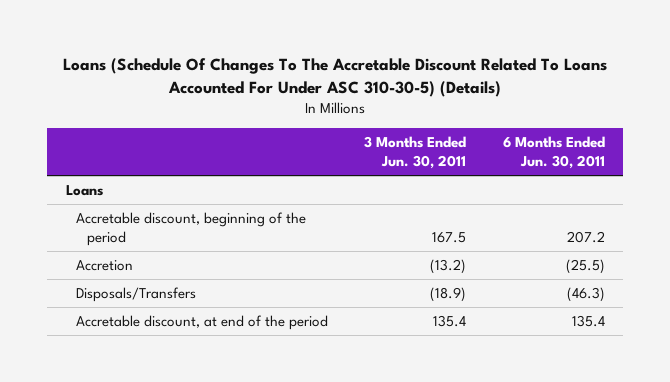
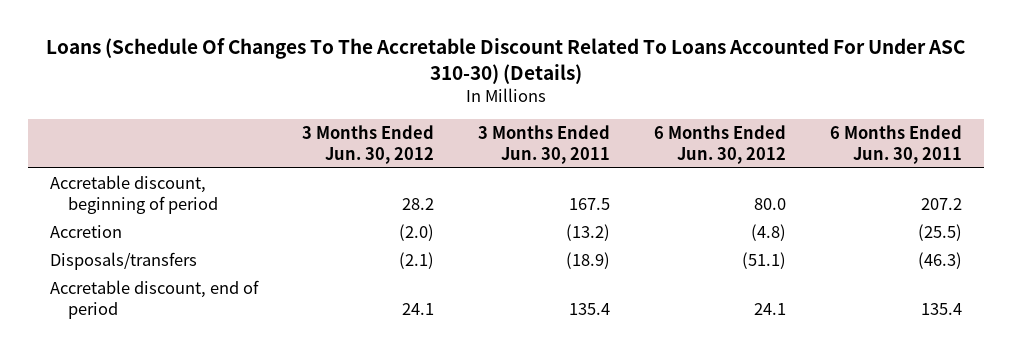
- Loans (Schedule Of Changes To The Accretable Discount Related To Loans Accounted For Under ASC 310-30-5) (Details)
+ Loans (Schedule Of Changes To The Accretable Discount Related To Loans Accounted For Under ASC 310-30) (Details)
- | 3 Months Ended Jun. 30, 2011 | 6 Months Ended Jun. 30, 2011
+ | 3 Months Ended Jun. 30, 2012 | 3 Months Ended Jun. 30, 2011 | 6 Months Ended Jun. 30, 2012 | 6 Months Ended Jun. 30, 2011
- Loans
- Accretable discount, beginning of the period | 167.5 | 207.2
+ Accretable discount, beginning of period | 28.2 | 167.5 | 80.0 | 207.2
- Disposals/Transfers | (18.9) | (46.3)
- Accretable discount, at end of the period | 135.4 | 135.4
+ Disposals/transfers | (2.1) | (18.9) | (51.1) | (46.3)
+ Accretable discount, end of period | 24.1 | 135.4 | 24.1 | 135.4

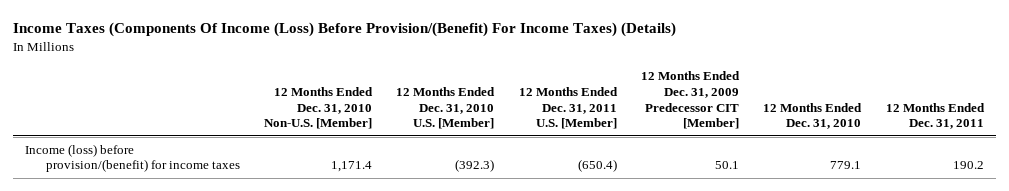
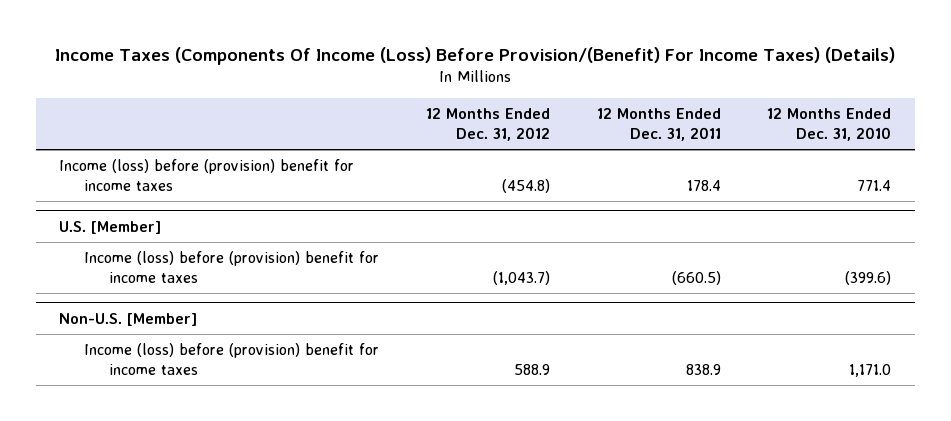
- | 12 Months Ended Dec. 31, 2010 Non-U.S. [Member] | 12 Months Ended Dec. 31, 2010 U.S. [Member] | 12 Months Ended Dec. 31, 2011 U.S. [Member] | 12 Months Ended Dec. 31, 2009 Predecessor CIT [Member] | 12 Months Ended Dec. 31, 2010 | 12 Months Ended Dec. 31, 2011
+ | 12 Months Ended Dec. 31, 2012 | 12 Months Ended Dec. 31, 2011 | 12 Months Ended Dec. 31, 2010
- Income (loss) before provision/(benefit) for income taxes | 1,171.4 | (392.3) | (650.4) | 50.1 | 779.1 | 190.2
+ Income (loss) before (provision) benefit for income taxes | (454.8) | 178.4 | 771.4
+ U.S. [Member]
+ Income (loss) before (provision) benefit for income taxes | (1,043.7) | (660.5) | (399.6)
+ Non-U.S. [Member]
+ Income (loss) before (provision) benefit for income taxes | 588.9 | 838.9 | 1,171.0

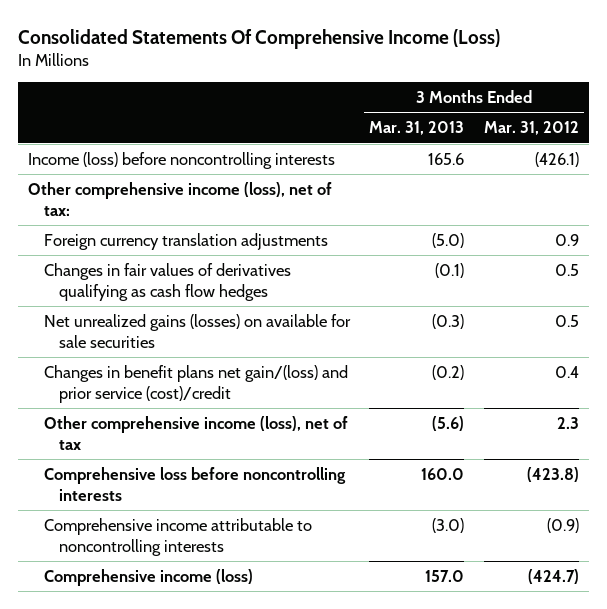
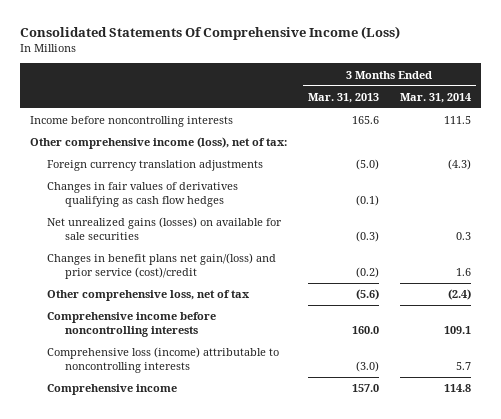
- | 3 Months Ended Mar. 31, 2013 | 3 Months Ended Mar. 31, 2012
+ | 3 Months Ended Mar. 31, 2013 | 3 Months Ended Mar. 31, 2014
- Income (loss) before noncontrolling interests | 165.6 | (426.1)
+ Income before noncontrolling interests | 165.6 | 111.5
- Other comprehensive income (loss), net of tax | (5.6) | 2.3
- Comprehensive loss before noncontrolling interests | 160.0 | (423.8)
- Comprehensive income attributable to noncontrolling interests | (3.0) | (0.9)
- Comprehensive income (loss) | 157.0 | (424.7)
+ Other comprehensive loss, net of tax | (5.6) | (2.4)
+ Comprehensive income before noncontrolling interests | 160.0 | 109.1
+ Comprehensive loss (income) attributable to noncontrolling interests | (3.0) | 5.7
+ Comprehensive income | 157.0 | 114.8

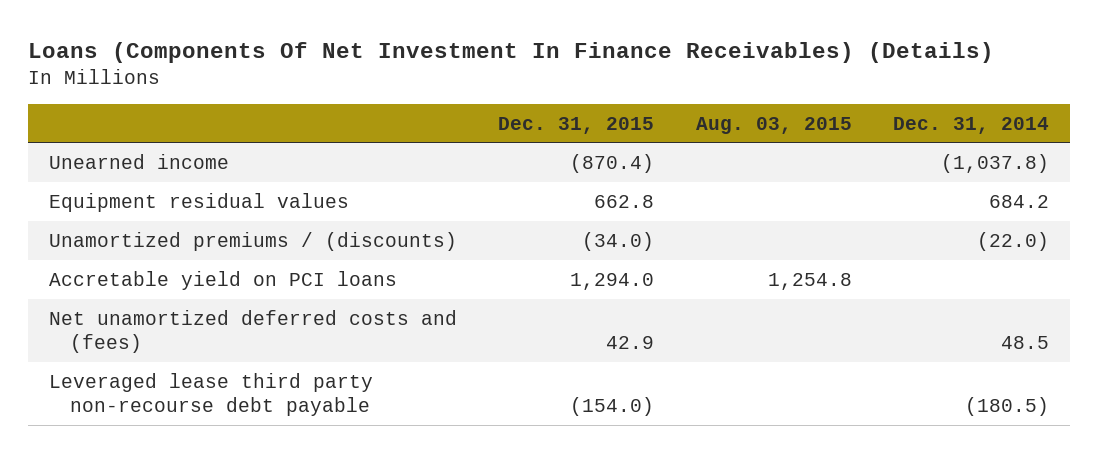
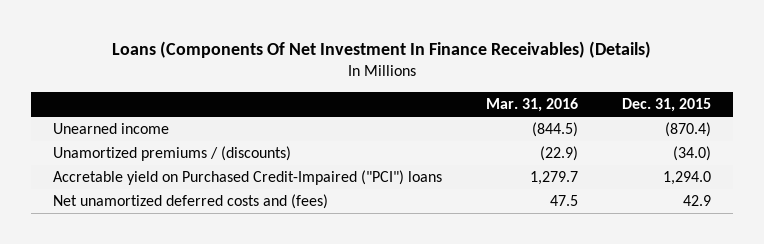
- | Dec. 31, 2015 | Aug. 03, 2015 | Dec. 31, 2014
+ | Mar. 31, 2016 | Dec. 31, 2015
- Equipment residual values | 662.8 | | 684.2
- Accretable yield on PCI loans | 1,294.0 | 1,254.8 |
+ Accretable yield on Purchased Credit-Impaired ("PCI") loans | 1,279.7 | 1,294.0
- Leveraged lease third party non-recourse debt payable | (154.0) | | (180.5)

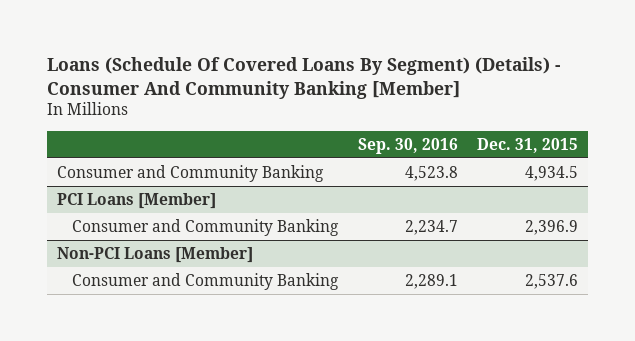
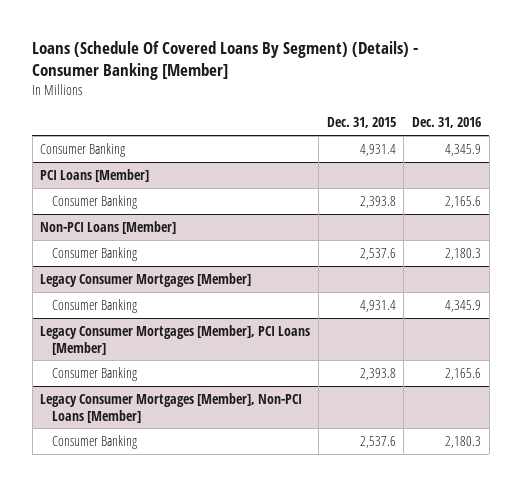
- Loans (Schedule Of Covered Loans By Segment) (Details) - Consumer And Community Banking [Member]
+ Loans (Schedule Of Covered Loans By Segment) (Details) - Consumer Banking [Member]
- | Sep. 30, 2016 | Dec. 31, 2015
+ | Dec. 31, 2015 | Dec. 31, 2016
- Consumer and Community Banking | 4,523.8 | 4,934.5
+ Consumer Banking | 4,931.4 | 4,345.9
@ PCI Loans [Member]
- Consumer and Community Banking | 2,234.7 | 2,396.9
+ Consumer Banking | 2,393.8 | 2,165.6
@ Non-PCI Loans [Member]
- Consumer and Community Banking | 2,289.1 | 2,537.6
+ Consumer Banking | 2,537.6 | 2,180.3
+ Legacy Consumer Mortgages [Member]
+ Consumer Banking | 4,931.4 | 4,345.9
+ Legacy Consumer Mortgages [Member], PCI Loans [Member]
+ Consumer Banking | 2,393.8 | 2,165.6
+ Legacy Consumer Mortgages [Member], Non-PCI Loans [Member]
+ Consumer Banking | 2,537.6 | 2,180.3

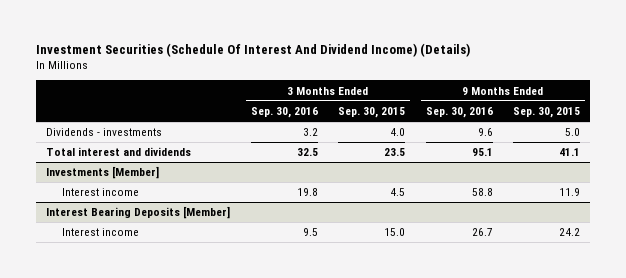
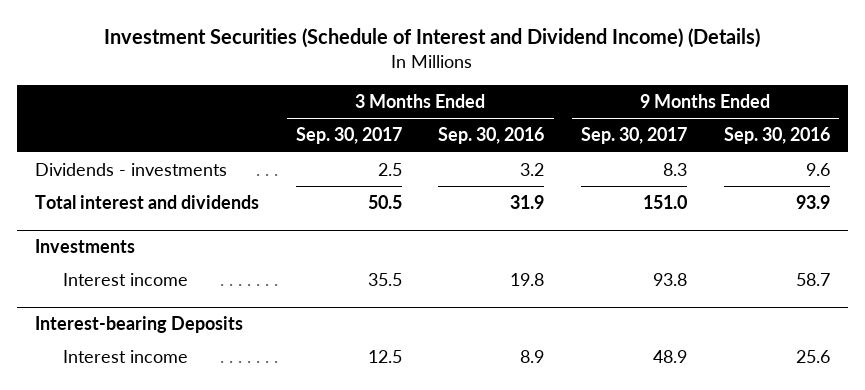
- Investment Securities (Schedule Of Interest And Dividend Income) (Details)
+ Investment Securities (Schedule of Interest and Dividend Income) (Details)
- | 3 Months Ended Sep. 30, 2016 | 3 Months Ended Sep. 30, 2015 | 9 Months Ended Sep. 30, 2016 | 9 Months Ended Sep. 30, 2015
+ | 3 Months Ended Sep. 30, 2017 | 3 Months Ended Sep. 30, 2016 | 9 Months Ended Sep. 30, 2017 | 9 Months Ended Sep. 30, 2016
- Total interest and dividends | 32.5 | 23.5 | 95.1 | 41.1
- Investments [Member]
- Interest income | 19.8 | 4.5 | 58.8 | 11.9
- Interest Bearing Deposits [Member]
- Interest income | 9.5 | 15.0 | 26.7 | 24.2
+ Total interest and dividends | 50.5 | 31.9 | 151.0 | 93.9
+ Investments
+ Interest income | 35.5 | 19.8 | 93.8 | 58.7
+ Interest-bearing Deposits
+ Interest income | 12.5 | 8.9 | 48.9 | 25.6

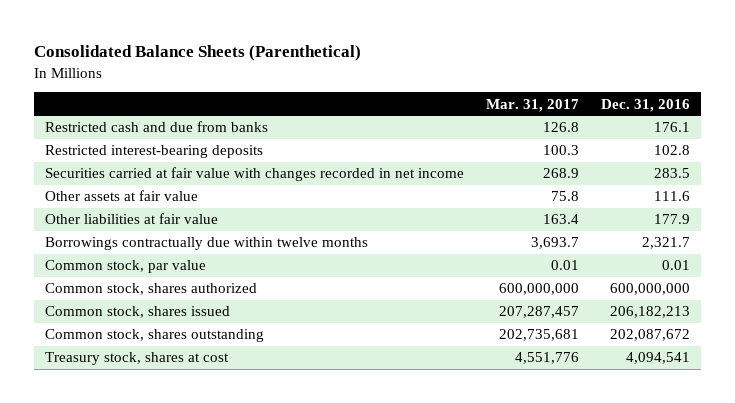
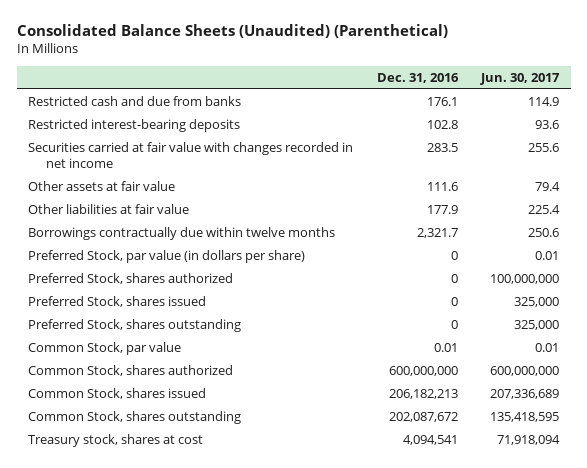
- Consolidated Balance Sheets (Parenthetical)
+ Consolidated Balance Sheets (Unaudited) (Parenthetical)
- | Mar. 31, 2017 | Dec. 31, 2016
+ | Dec. 31, 2016 | Jun. 30, 2017
- Common stock, par value | 0.01 | 0.01
- Common stock, shares authorized | 600,000,000 | 600,000,000
- Common stock, shares issued | 207,287,457 | 206,182,213
- Common stock, shares outstanding | 202,735,681 | 202,087,672
+ Preferred Stock, par value (in dollars per share) | 0 | 0.01
+ Preferred Stock, shares authorized | 0 | 100,000,000
+ Preferred Stock, shares issued | 0 | 325,000
+ Preferred Stock, shares outstanding | 0 | 325,000
+ Common Stock, par value | 0.01 | 0.01
+ Common Stock, shares authorized | 600,000,000 | 600,000,000
+ Common Stock, shares issued | 206,182,213 | 207,336,689
+ Common Stock, shares outstanding | 202,087,672 | 135,418,595

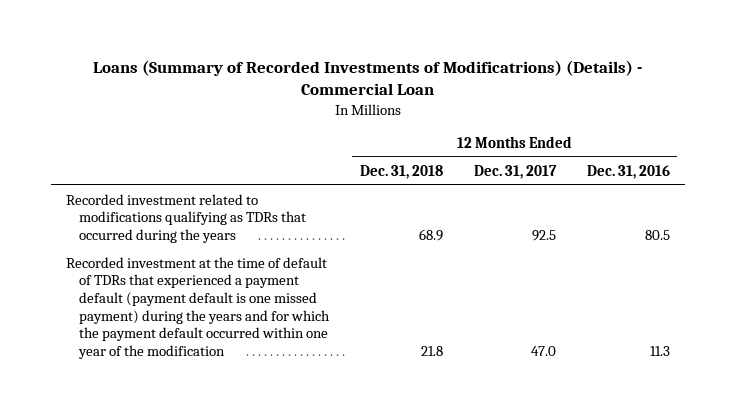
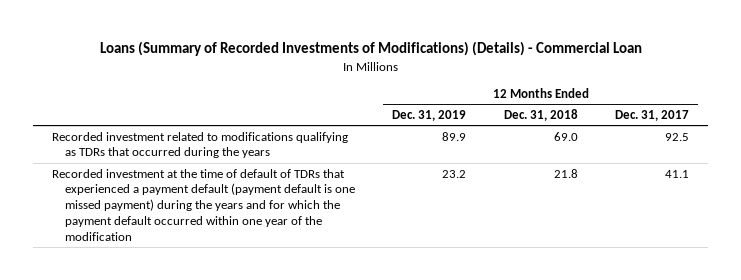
- Loans (Summary of Recorded Investments of Modificatrions) (Details) - Commercial Loan
+ Loans (Summary of Recorded Investments of Modifications) (Details) - Commercial Loan
- | 12 Months Ended Dec. 31, 2018 | 12 Months Ended Dec. 31, 2017 | 12 Months Ended Dec. 31, 2016
+ | 12 Months Ended Dec. 31, 2019 | 12 Months Ended Dec. 31, 2018 | 12 Months Ended Dec. 31, 2017
- Recorded investment related to modifications qualifying as TDRs that occurred during the years | 68.9 | 92.5 | 80.5
- Recorded investment at the time of default of TDRs that experienced a payment default (payment default is one missed payment) during the years and for which the payment default occurred within one year of the modification | 21.8 | 47.0 | 11.3
+ Recorded investment related to modifications qualifying as TDRs that occurred during the years | 89.9 | 69.0 | 92.5
+ Recorded investment at the time of default of TDRs that experienced a payment default (payment default is one missed payment) during the years and for which the payment default occurred within one year of the modification | 23.2 | 21.8 | 41.1

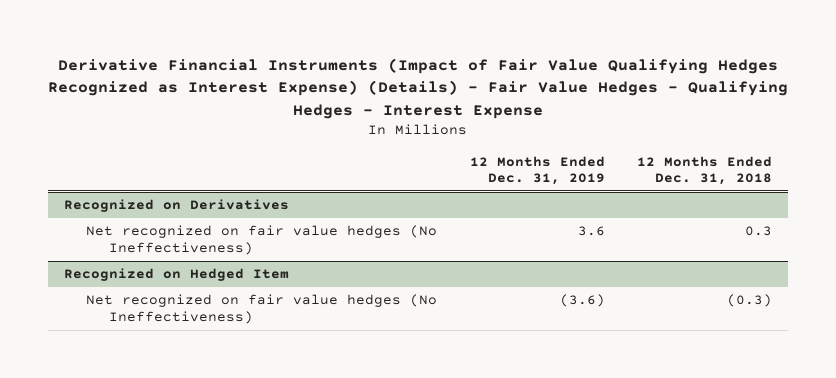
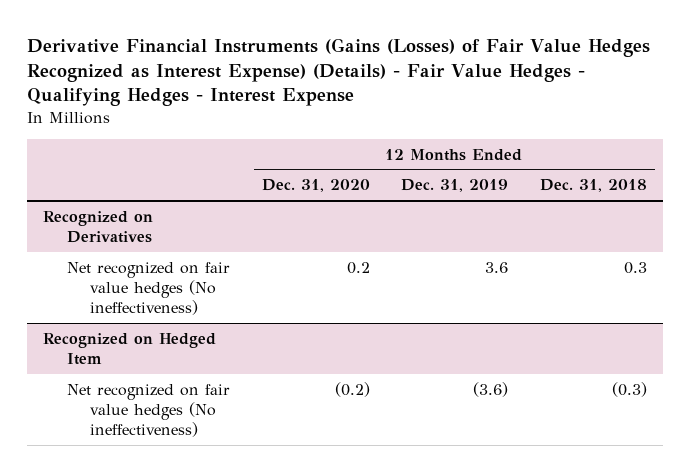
- Derivative Financial Instruments (Impact of Fair Value Qualifying Hedges Recognized as Interest Expense) (Details) - Fair Value Hedges - Qualifying Hedges - Interest Expense
+ Derivative Financial Instruments (Gains (Losses) of Fair Value Hedges Recognized as Interest Expense) (Details) - Fair Value Hedges - Qualifying Hedges - Interest Expense
- | 12 Months Ended Dec. 31, 2019 | 12 Months Ended Dec. 31, 2018
+ | 12 Months Ended Dec. 31, 2020 | 12 Months Ended Dec. 31, 2019 | 12 Months Ended Dec. 31, 2018
@ Recognized on Derivatives
- Net recognized on fair value hedges (No Ineffectiveness) | 3.6 | 0.3
+ Net recognized on fair value hedges (No ineffectiveness) | 0.2 | 3.6 | 0.3
@ Recognized on Hedged Item
- Net recognized on fair value hedges (No Ineffectiveness) | (3.6) | (0.3)
+ Net recognized on fair value hedges (No ineffectiveness) | (0.2) | (3.6) | (0.3)

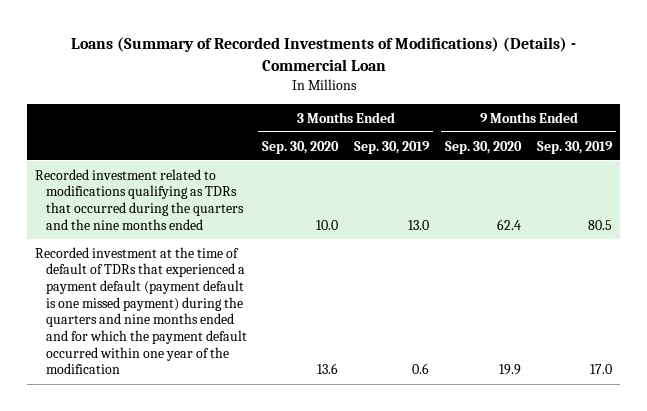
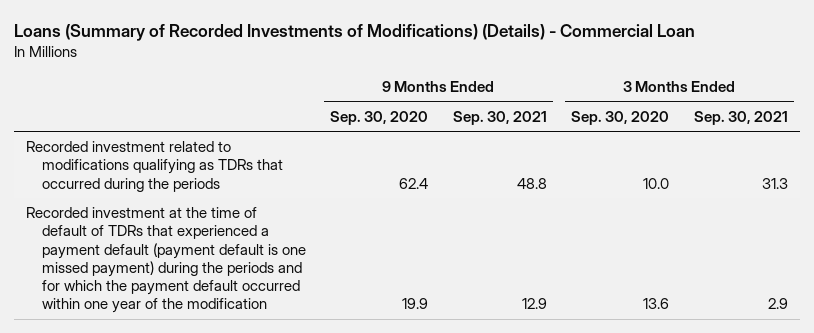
- | 3 Months Ended Sep. 30, 2020 | 3 Months Ended Sep. 30, 2019 | 9 Months Ended Sep. 30, 2020 | 9 Months Ended Sep. 30, 2019
+ | 9 Months Ended Sep. 30, 2020 | 9 Months Ended Sep. 30, 2021 | 3 Months Ended Sep. 30, 2020 | 3 Months Ended Sep. 30, 2021
- Recorded investment related to modifications qualifying as TDRs that occurred during the quarters and the nine months ended | 10.0 | 13.0 | 62.4 | 80.5
- Recorded investment at the time of default of TDRs that experienced a payment default (payment default is one missed payment) during the quarters and nine months ended and for which the payment default occurred within one year of the modification | 13.6 | 0.6 | 19.9 | 17.0
+ Recorded investment related to modifications qualifying as TDRs that occurred during the periods | 62.4 | 48.8 | 10.0 | 31.3
+ Recorded investment at the time of default of TDRs that experienced a payment default (payment default is one missed payment) during the periods and for which the payment default occurred within one year of the modification | 19.9 | 12.9 | 13.6 | 2.9

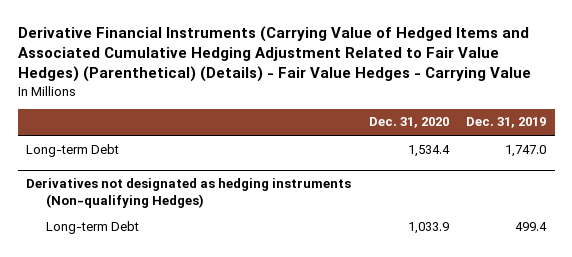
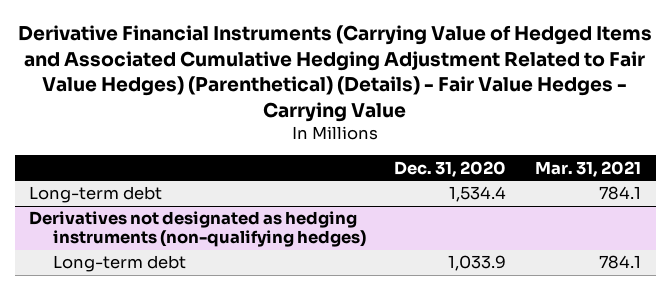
- | Dec. 31, 2020 | Dec. 31, 2019
+ | Dec. 31, 2020 | Mar. 31, 2021
- Long-term Debt | 1,534.4 | 1,747.0
- Derivatives not designated as hedging instruments (Non-qualifying Hedges)
- Long-term Debt | 1,033.9 | 499.4
+ Long-term debt | 1,534.4 | 784.1
+ Derivatives not designated as hedging instruments (non-qualifying hedges)
+ Long-term debt | 1,033.9 | 784.1

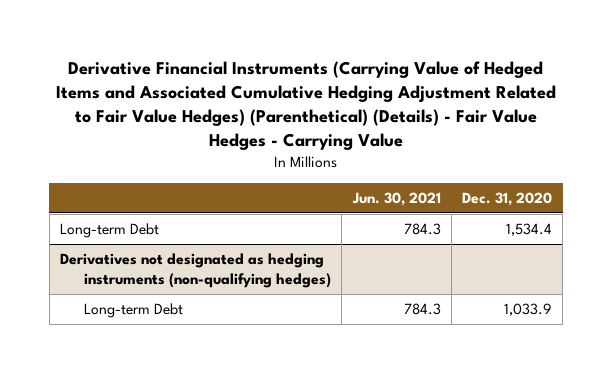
- | Dec. 31, 2020 | Mar. 31, 2021
+ | Jun. 30, 2021 | Dec. 31, 2020
- Long-term debt | 1,534.4 | 784.1
+ Long-term Debt | 784.3 | 1,534.4
@ Derivatives not designated as hedging instruments (non-qualifying hedges)
- Long-term debt | 1,033.9 | 784.1
+ Long-term Debt | 784.3 | 1,033.9

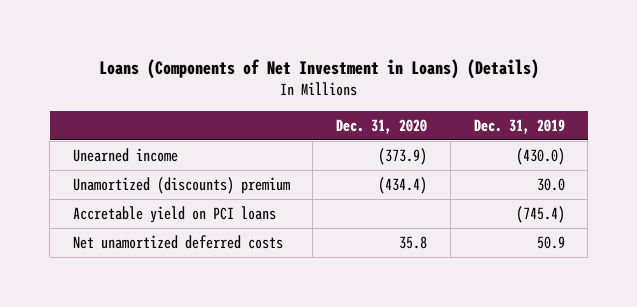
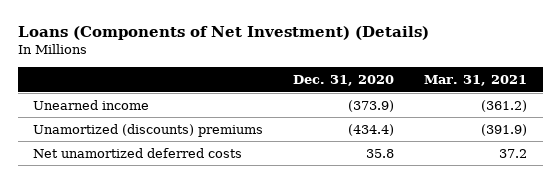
- Loans (Components of Net Investment in Loans) (Details)
+ Loans (Components of Net Investment) (Details)
- | Dec. 31, 2020 | Dec. 31, 2019
+ | Dec. 31, 2020 | Mar. 31, 2021
- Unamortized (discounts) premium | (434.4) | 30.0
- Accretable yield on PCI loans | | (745.4)
+ Unamortized (discounts) premiums | (434.4) | (391.9)

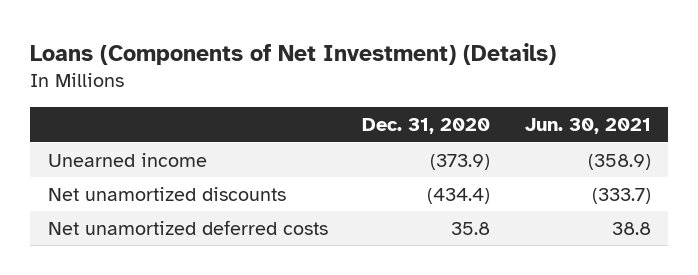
- | Dec. 31, 2020 | Mar. 31, 2021
+ | Dec. 31, 2020 | Jun. 30, 2021
- Unamortized (discounts) premiums | (434.4) | (391.9)
+ Net unamortized discounts | (434.4) | (333.7)

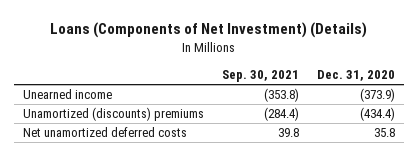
- | Dec. 31, 2020 | Jun. 30, 2021
+ | Sep. 30, 2021 | Dec. 31, 2020
- Net unamortized discounts | (434.4) | (333.7)
+ Unamortized (discounts) premiums | (284.4) | (434.4)

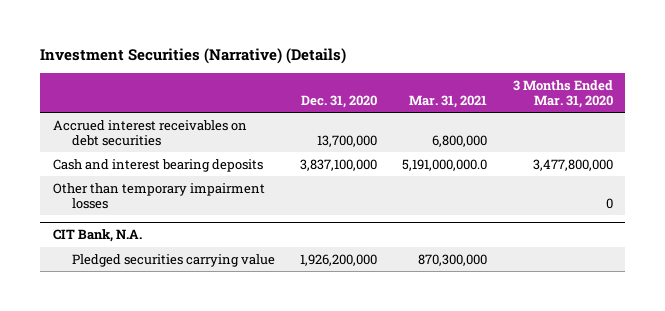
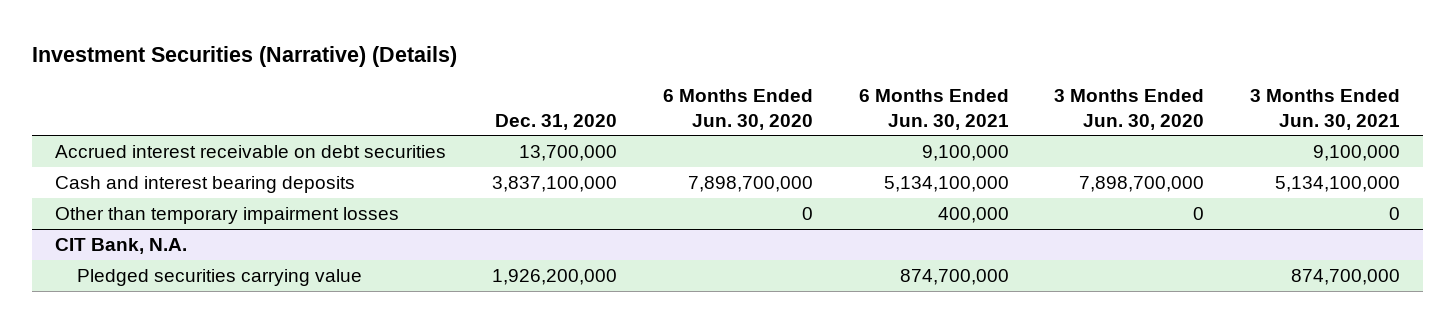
- | Dec. 31, 2020 | Mar. 31, 2021 | 3 Months Ended Mar. 31, 2020
+ | Dec. 31, 2020 | 6 Months Ended Jun. 30, 2020 | 6 Months Ended Jun. 30, 2021 | 3 Months Ended Jun. 30, 2020 | 3 Months Ended Jun. 30, 2021
- Accrued interest receivables on debt securities | 13,700,000 | 6,800,000 |
+ Accrued interest receivable on debt securities | 13,700,000 | | 9,100,000 | | 9,100,000

